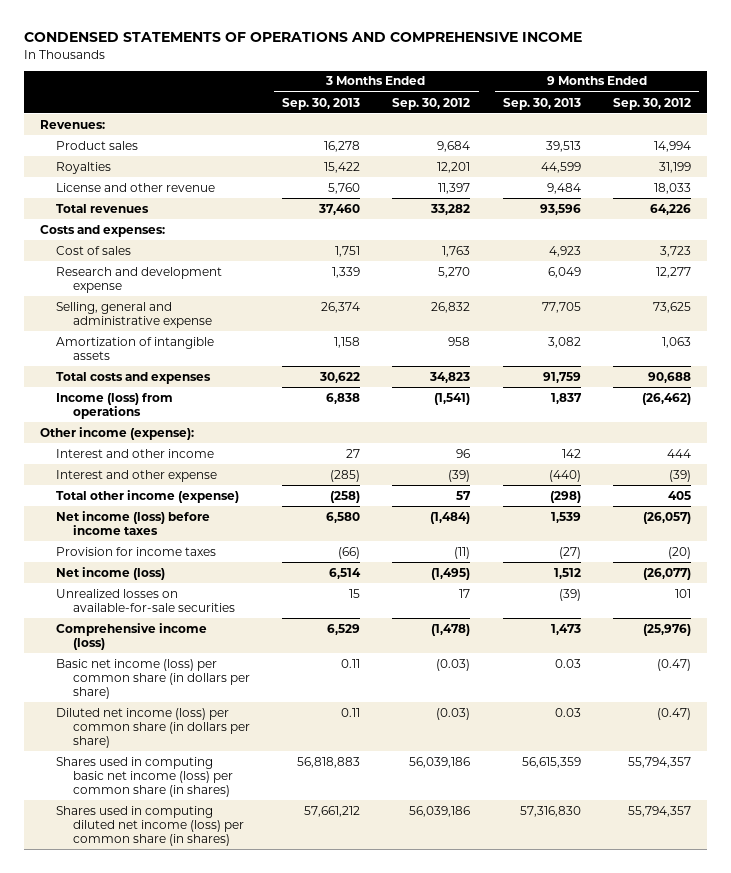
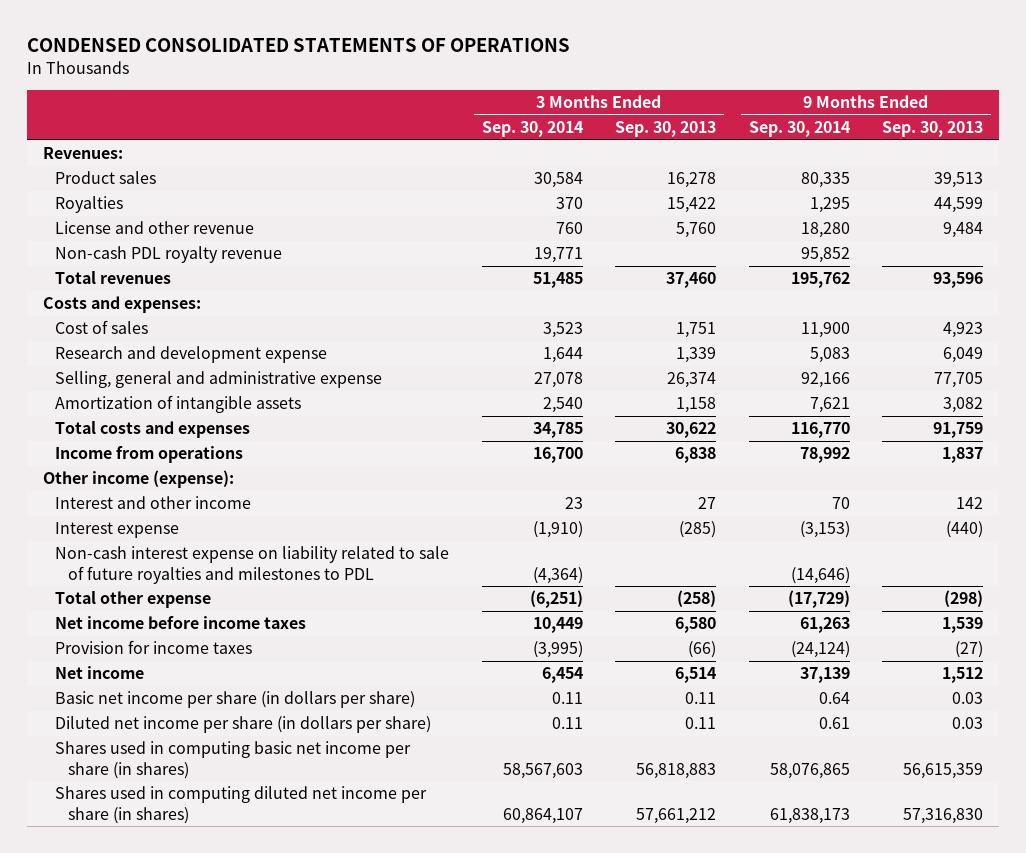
- CONDENSED STATEMENTS OF OPERATIONS AND COMPREHENSIVE INCOME
+ CONDENSED CONSOLIDATED STATEMENTS OF OPERATIONS
- | 3 Months Ended Sep. 30, 2013 | 3 Months Ended Sep. 30, 2012 | 9 Months Ended Sep. 30, 2013 | 9 Months Ended Sep. 30, 2012
+ | 3 Months Ended Sep. 30, 2014 | 3 Months Ended Sep. 30, 2013 | 9 Months Ended Sep. 30, 2014 | 9 Months Ended Sep. 30, 2013
+ Non-cash PDL royalty revenue | 19,771 | | 95,852 |
- Income (loss) from operations | 6,838 | (1,541) | 1,837 | (26,462)
+ Income from operations | 16,700 | 6,838 | 78,992 | 1,837
- Interest and other expense | (285) | (39) | (440) | (39)
- Total other income (expense) | (258) | 57 | (298) | 405
- Net income (loss) before income taxes | 6,580 | (1,484) | 1,539 | (26,057)
+ Interest expense | (1,910) | (285) | (3,153) | (440)
+ Non-cash interest expense on liability related to sale of future royalties and milestones to PDL | (4,364) | | (14,646) |
+ Total other expense | (6,251) | (258) | (17,729) | (298)
+ Net income before income taxes | 10,449 | 6,580 | 61,263 | 1,539
- Net income (loss) | 6,514 | (1,495) | 1,512 | (26,077)
- Unrealized losses on available-for-sale securities | 15 | 17 | (39) | 101
- Comprehensive income (loss) | 6,529 | (1,478) | 1,473 | (25,976)
- Basic net income (loss) per common share (in dollars per share) | 0.11 | (0.03) | 0.03 | (0.47)
- Diluted net income (loss) per common share (in dollars per share) | 0.11 | (0.03) | 0.03 | (0.47)
- Shares used in computing basic net income (loss) per common share (in shares) | 56,818,883 | 56,039,186 | 56,615,359 | 55,794,357
- Shares used in computing diluted net income (loss) per common share (in shares) | 57,661,212 | 56,039,186 | 57,316,830 | 55,794,357
+ Net income | 6,454 | 6,514 | 37,139 | 1,512
+ Basic net income per share (in dollars per share) | 0.11 | 0.11 | 0.64 | 0.03
+ Diluted net income per share (in dollars per share) | 0.11 | 0.11 | 0.61 | 0.03
+ Shares used in computing basic net income per share (in shares) | 58,567,603 | 56,818,883 | 58,076,865 | 56,615,359
+ Shares used in computing diluted net income per share (in shares) | 60,864,107 | 57,661,212 | 61,838,173 | 57,316,830

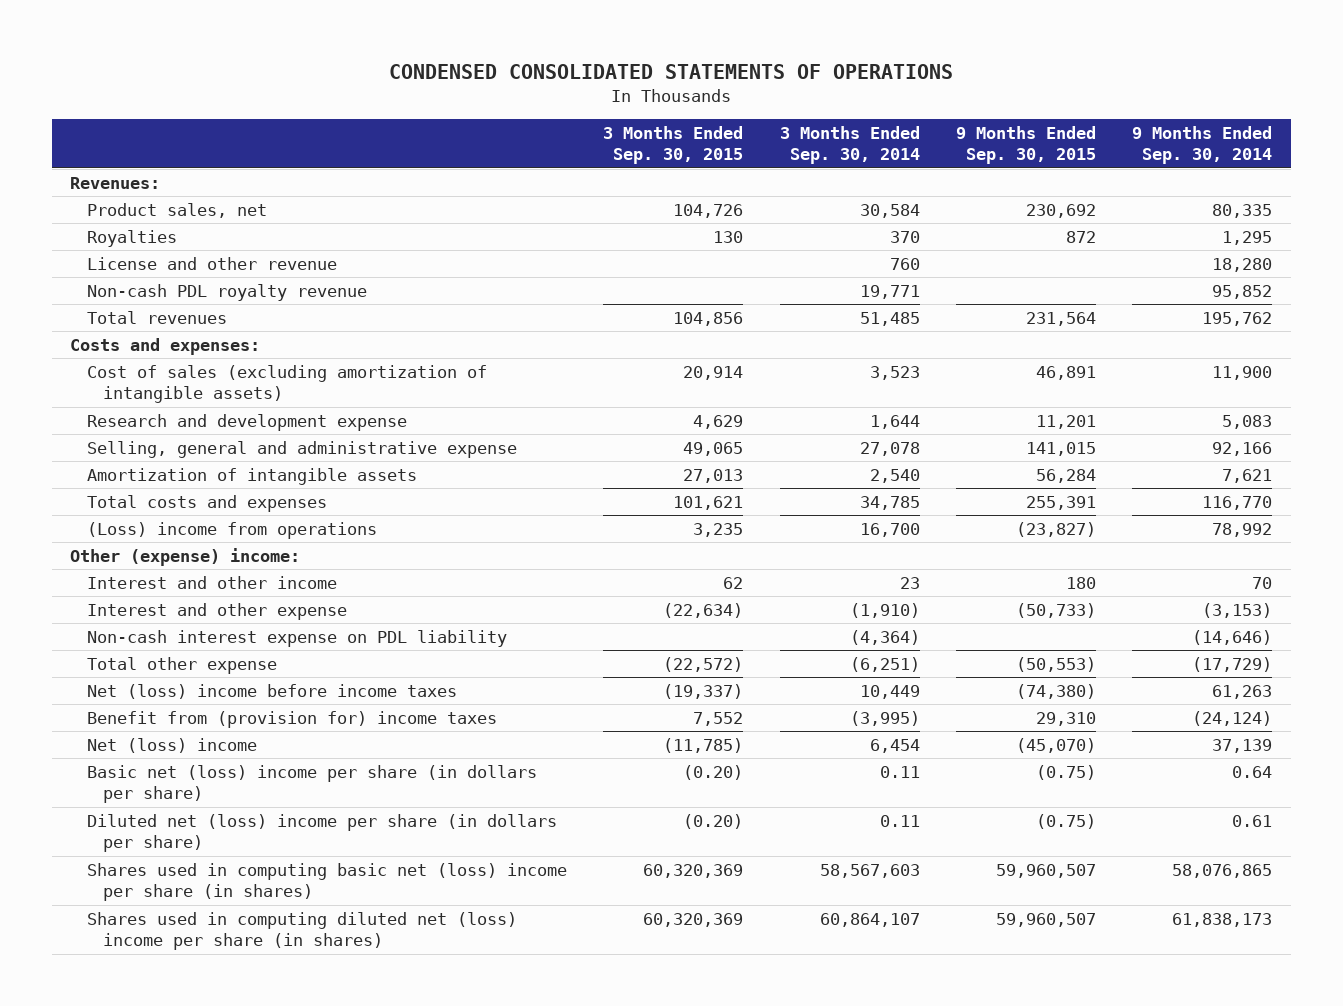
- | 3 Months Ended Sep. 30, 2014 | 3 Months Ended Sep. 30, 2013 | 9 Months Ended Sep. 30, 2014 | 9 Months Ended Sep. 30, 2013
+ | 3 Months Ended Sep. 30, 2015 | 3 Months Ended Sep. 30, 2014 | 9 Months Ended Sep. 30, 2015 | 9 Months Ended Sep. 30, 2014
- Product sales | 30,584 | 16,278 | 80,335 | 39,513
+ Product sales, net | 104,726 | 30,584 | 230,692 | 80,335
- Cost of sales | 3,523 | 1,751 | 11,900 | 4,923
+ Cost of sales (excluding amortization of intangible assets) | 20,914 | 3,523 | 46,891 | 11,900
- Income from operations | 16,700 | 6,838 | 78,992 | 1,837
- Other income (expense):
+ (Loss) income from operations | 3,235 | 16,700 | (23,827) | 78,992
+ Other (expense) income:
- Interest expense | (1,910) | (285) | (3,153) | (440)
- Non-cash interest expense on liability related to sale of future royalties and milestones to PDL | (4,364) | | (14,646) |
+ Interest and other expense | (22,634) | (1,910) | (50,733) | (3,153)
+ Non-cash interest expense on PDL liability | | (4,364) | | (14,646)
- Net income before income taxes | 10,449 | 6,580 | 61,263 | 1,539
- Provision for income taxes | (3,995) | (66) | (24,124) | (27)
- Net income | 6,454 | 6,514 | 37,139 | 1,512
- Basic net income per share (in dollars per share) | 0.11 | 0.11 | 0.64 | 0.03
- Diluted net income per share (in dollars per share) | 0.11 | 0.11 | 0.61 | 0.03
- Shares used in computing basic net income per share (in shares) | 58,567,603 | 56,818,883 | 58,076,865 | 56,615,359
- Shares used in computing diluted net income per share (in shares) | 60,864,107 | 57,661,212 | 61,838,173 | 57,316,830
+ Net (loss) income before income taxes | (19,337) | 10,449 | (74,380) | 61,263
+ Benefit from (provision for) income taxes | 7,552 | (3,995) | 29,310 | (24,124)
+ Net (loss) income | (11,785) | 6,454 | (45,070) | 37,139
+ Basic net (loss) income per share (in dollars per share) | (0.20) | 0.11 | (0.75) | 0.64
+ Diluted net (loss) income per share (in dollars per share) | (0.20) | 0.11 | (0.75) | 0.61
+ Shares used in computing basic net (loss) income per share (in shares) | 60,320,369 | 58,567,603 | 59,960,507 | 58,076,865
+ Shares used in computing diluted net (loss) income per share (in shares) | 60,320,369 | 60,864,107 | 59,960,507 | 61,838,173

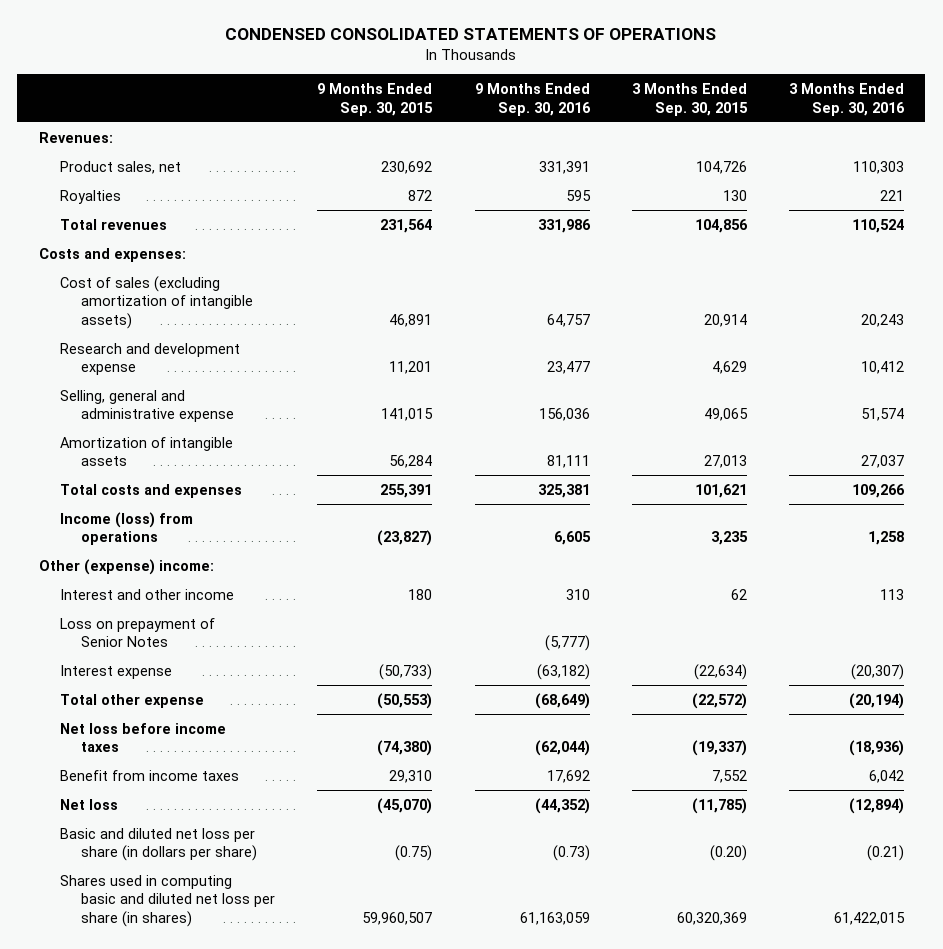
- | 3 Months Ended Sep. 30, 2015 | 3 Months Ended Sep. 30, 2014 | 9 Months Ended Sep. 30, 2015 | 9 Months Ended Sep. 30, 2014
+ | 9 Months Ended Sep. 30, 2015 | 9 Months Ended Sep. 30, 2016 | 3 Months Ended Sep. 30, 2015 | 3 Months Ended Sep. 30, 2016
- License and other revenue | | 760 | | 18,280
- Non-cash PDL royalty revenue | | 19,771 | | 95,852
- (Loss) income from operations | 3,235 | 16,700 | (23,827) | 78,992
+ Income (loss) from operations | (23,827) | 6,605 | 3,235 | 1,258
- Interest and other expense | (22,634) | (1,910) | (50,733) | (3,153)
- Non-cash interest expense on PDL liability | | (4,364) | | (14,646)
+ Loss on prepayment of Senior Notes | | (5,777) | |
+ Interest expense | (50,733) | (63,182) | (22,634) | (20,307)
- Net (loss) income before income taxes | (19,337) | 10,449 | (74,380) | 61,263
- Benefit from (provision for) income taxes | 7,552 | (3,995) | 29,310 | (24,124)
- Net (loss) income | (11,785) | 6,454 | (45,070) | 37,139
- Basic net (loss) income per share (in dollars per share) | (0.20) | 0.11 | (0.75) | 0.64
- Diluted net (loss) income per share (in dollars per share) | (0.20) | 0.11 | (0.75) | 0.61
- Shares used in computing basic net (loss) income per share (in shares) | 60,320,369 | 58,567,603 | 59,960,507 | 58,076,865
- Shares used in computing diluted net (loss) income per share (in shares) | 60,320,369 | 60,864,107 | 59,960,507 | 61,838,173
+ Net loss before income taxes | (74,380) | (62,044) | (19,337) | (18,936)
+ Benefit from income taxes | 29,310 | 17,692 | 7,552 | 6,042
+ Net loss | (45,070) | (44,352) | (11,785) | (12,894)
+ Basic and diluted net loss per share (in dollars per share) | (0.75) | (0.73) | (0.20) | (0.21)
+ Shares used in computing basic and diluted net loss per share (in shares) | 59,960,507 | 61,163,059 | 60,320,369 | 61,422,015

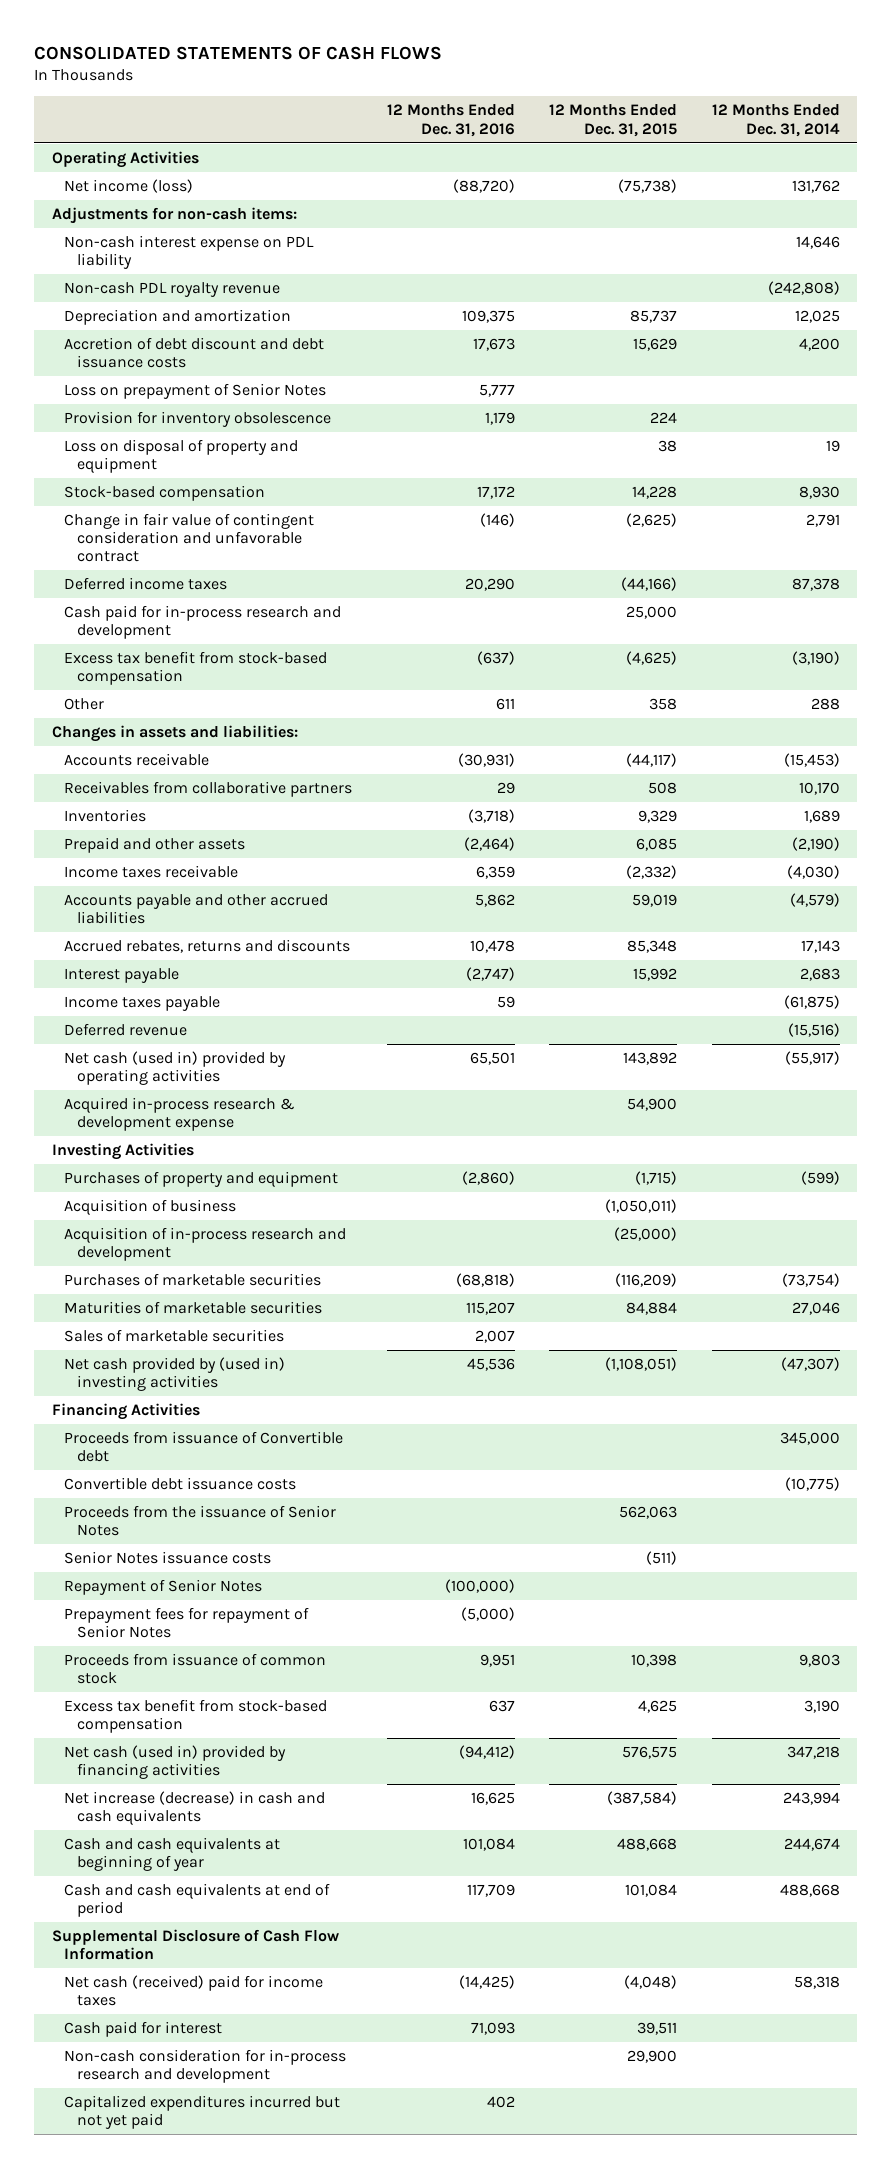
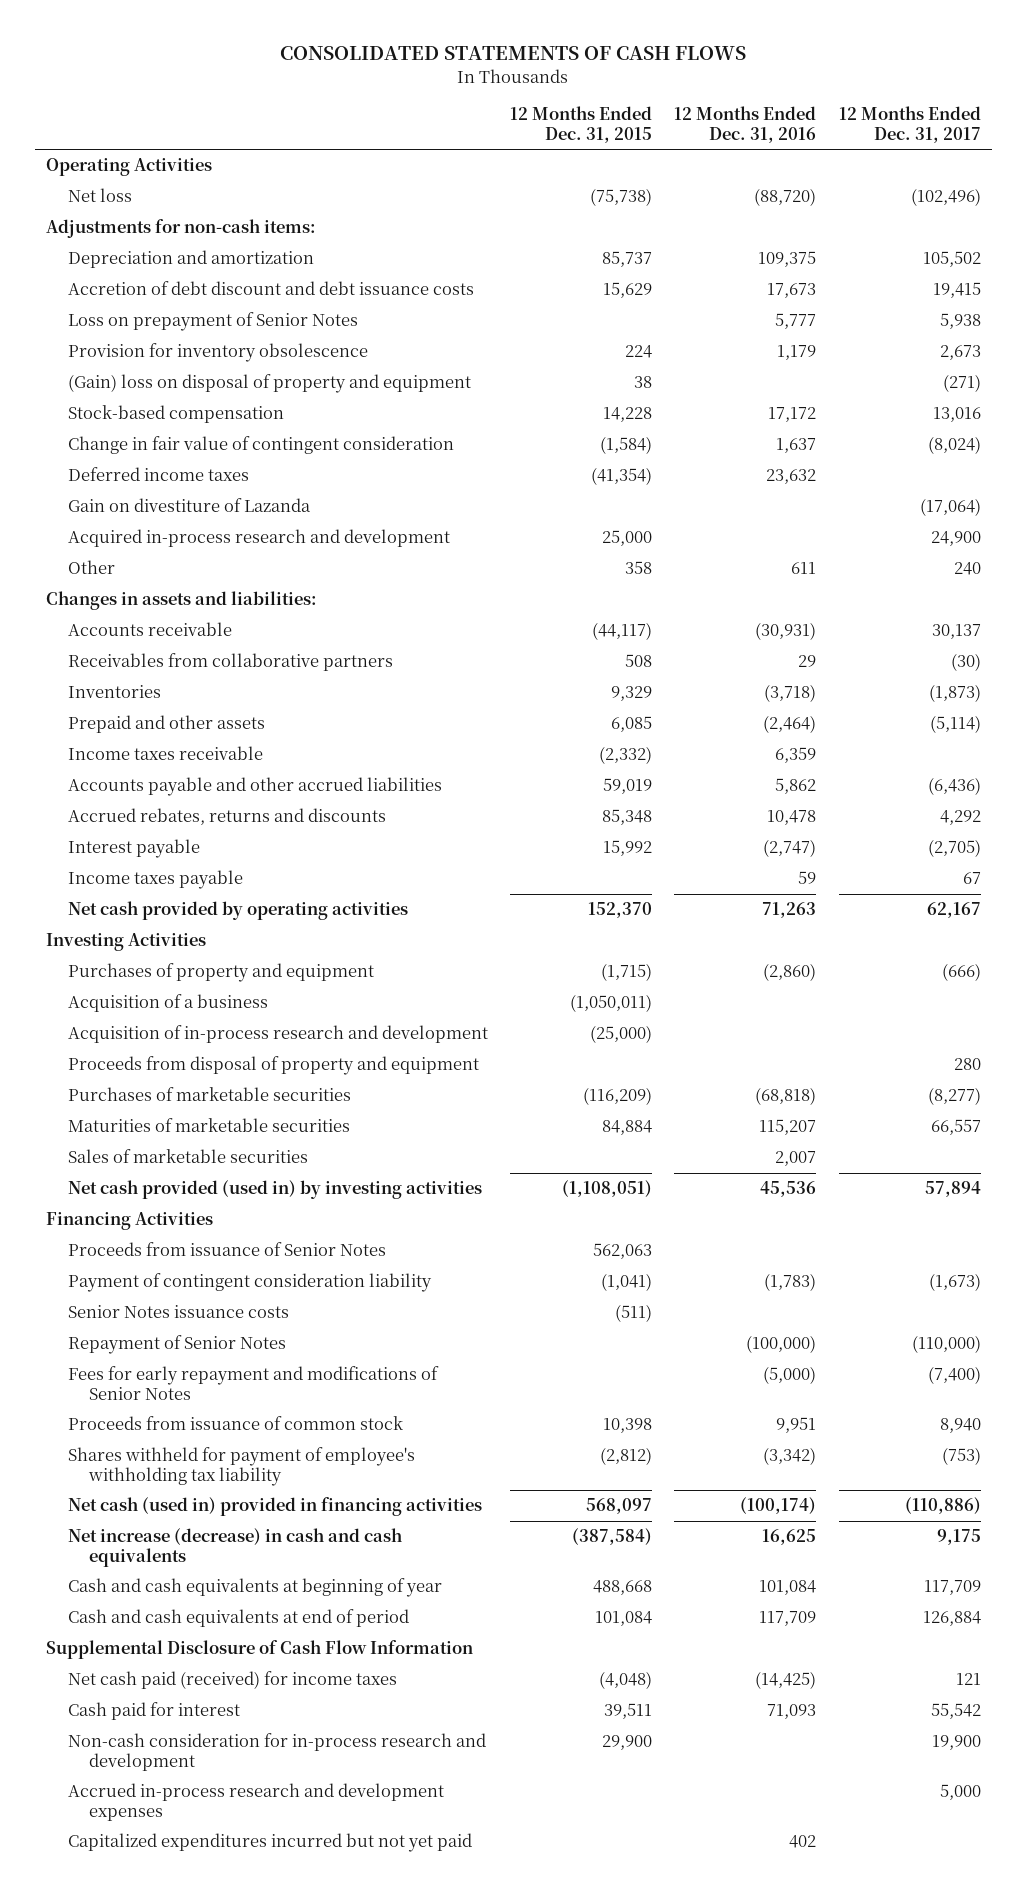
- | 12 Months Ended Dec. 31, 2016 | 12 Months Ended Dec. 31, 2015 | 12 Months Ended Dec. 31, 2014
+ | 12 Months Ended Dec. 31, 2015 | 12 Months Ended Dec. 31, 2016 | 12 Months Ended Dec. 31, 2017
- Net income (loss) | (88,720) | (75,738) | 131,762
+ Net loss | (75,738) | (88,720) | (102,496)
- Non-cash interest expense on PDL liability | | | 14,646
- Non-cash PDL royalty revenue | | | (242,808)
- Loss on disposal of property and equipment | | 38 | 19
+ (Gain) loss on disposal of property and equipment | 38 | | (271)
- Change in fair value of contingent consideration and unfavorable contract | (146) | (2,625) | 2,791
- Deferred income taxes | 20,290 | (44,166) | 87,378
- Cash paid for in-process research and development | | 25,000 |
- Excess tax benefit from stock-based compensation | (637) | (4,625) | (3,190)
+ Change in fair value of contingent consideration | (1,584) | 1,637 | (8,024)
+ Deferred income taxes | (41,354) | 23,632 |
+ Gain on divestiture of Lazanda | | | (17,064)
+ Acquired in-process research and development | 25,000 | | 24,900
- Deferred revenue | | | (15,516)
- Net cash (used in) provided by operating activities | 65,501 | 143,892 | (55,917)
- Acquired in-process research & development expense | | 54,900 |
+ Net cash provided by operating activities | 152,370 | 71,263 | 62,167
- Acquisition of business | | (1,050,011) |
+ Acquisition of a business | (1,050,011) | |
+ Proceeds from disposal of property and equipment | | | 280
- Net cash provided by (used in) investing activities | 45,536 | (1,108,051) | (47,307)
+ Net cash provided (used in) by investing activities | (1,108,051) | 45,536 | 57,894
- Proceeds from issuance of Convertible debt | | | 345,000
- Convertible debt issuance costs | | | (10,775)
- Proceeds from the issuance of Senior Notes | | 562,063 |
+ Proceeds from issuance of Senior Notes | 562,063 | |
+ Payment of contingent consideration liability | (1,041) | (1,783) | (1,673)
- Prepayment fees for repayment of Senior Notes | (5,000) | |
+ Fees for early repayment and modifications of Senior Notes | | (5,000) | (7,400)
- Excess tax benefit from stock-based compensation | 637 | 4,625 | 3,190
- Net cash (used in) provided by financing activities | (94,412) | 576,575 | 347,218
+ Shares withheld for payment of employee's withholding tax liability | (2,812) | (3,342) | (753)
+ Net cash (used in) provided in financing activities | 568,097 | (100,174) | (110,886)
- Net cash (received) paid for income taxes | (14,425) | (4,048) | 58,318
+ Net cash paid (received) for income taxes | (4,048) | (14,425) | 121
+ Accrued in-process research and development expenses | | | 5,000

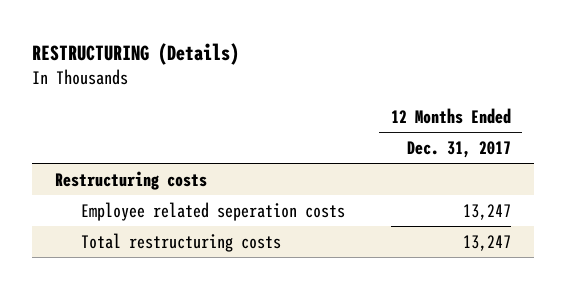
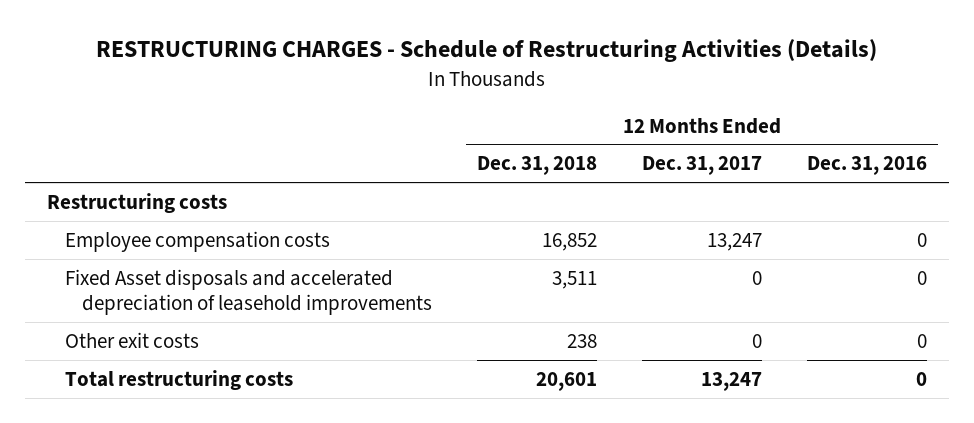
- RESTRUCTURING (Details)
+ RESTRUCTURING CHARGES - Schedule of Restructuring Activities (Details)
- | 12 Months Ended Dec. 31, 2017
+ | 12 Months Ended Dec. 31, 2018 | 12 Months Ended Dec. 31, 2017 | 12 Months Ended Dec. 31, 2016
- Employee related seperation costs | 13,247
+ Employee compensation costs | 16,852 | 13,247 | 0
+ Fixed Asset disposals and accelerated depreciation of leasehold improvements | 3,511 | 0 | 0
+ Other exit costs | 238 | 0 | 0

